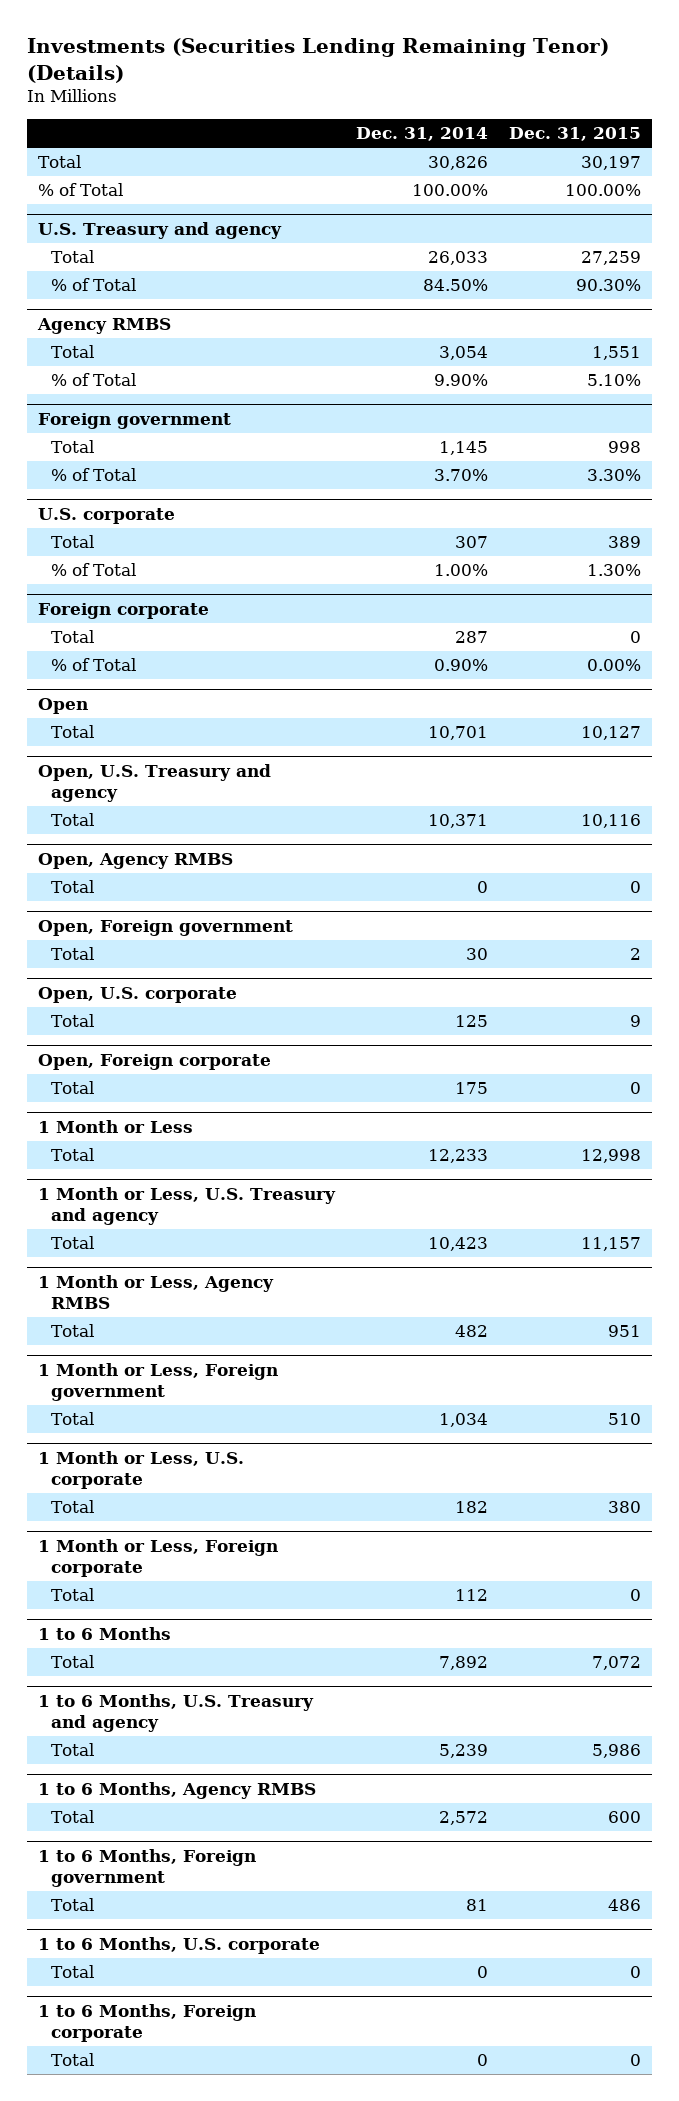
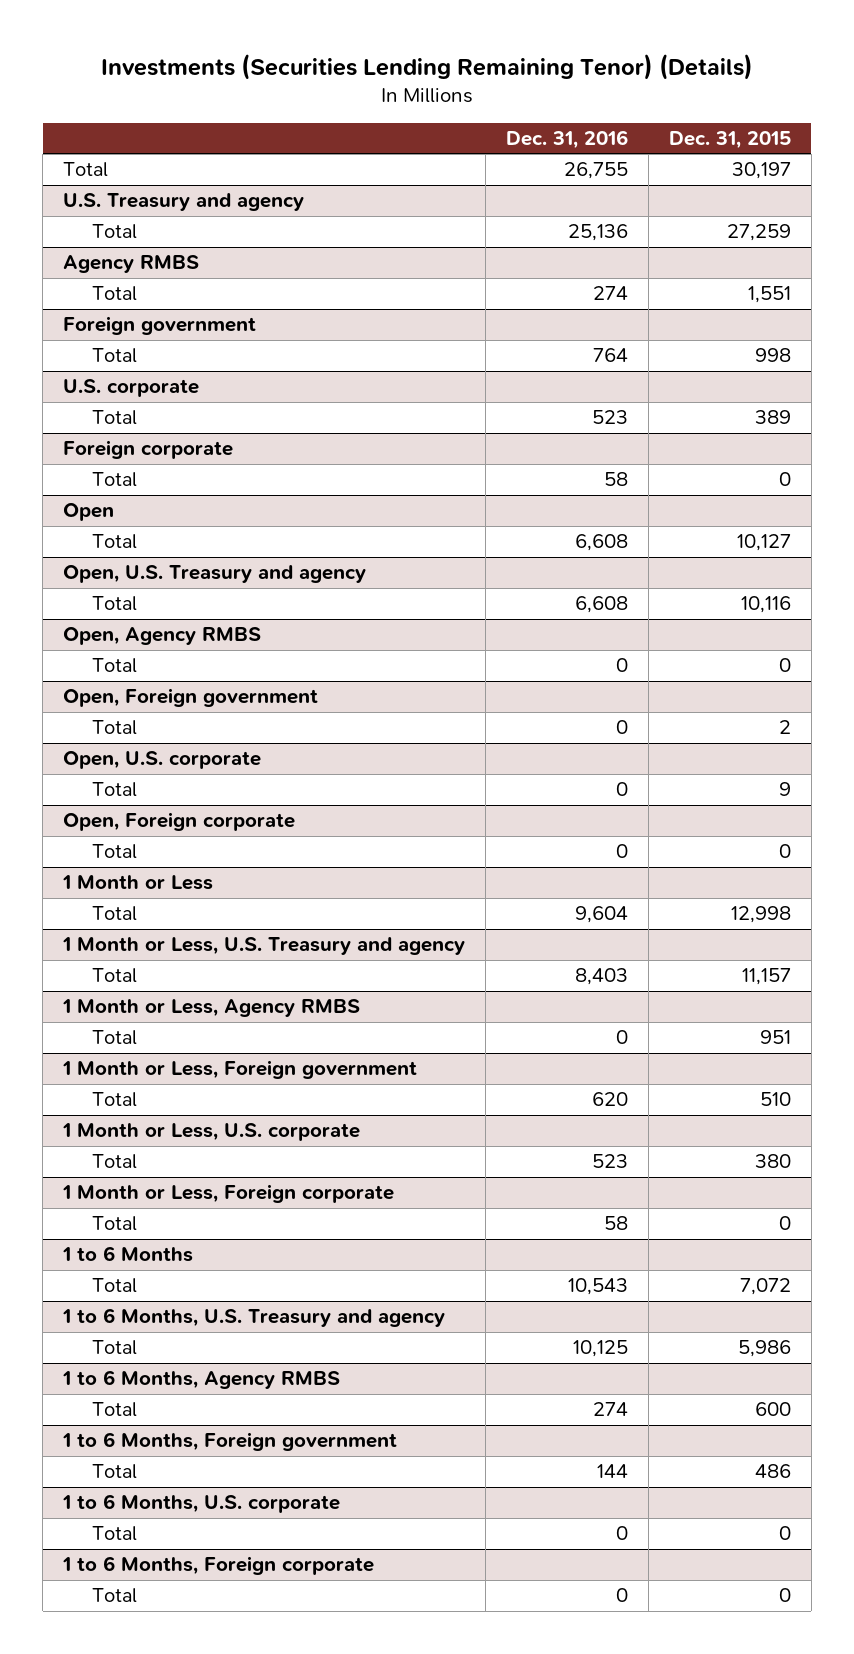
- | Dec. 31, 2014 | Dec. 31, 2015
+ | Dec. 31, 2016 | Dec. 31, 2015
- % of Total | 100.00% | 100.00%
@ U.S. Treasury and agency
- % of Total | 84.50% | 90.30%
@ Agency RMBS
- % of Total | 9.90% | 5.10%
@ Foreign government
- % of Total | 3.70% | 3.30%
@ U.S. corporate
- % of Total | 1.00% | 1.30%
@ Foreign corporate
- % of Total | 0.90% | 0.00%

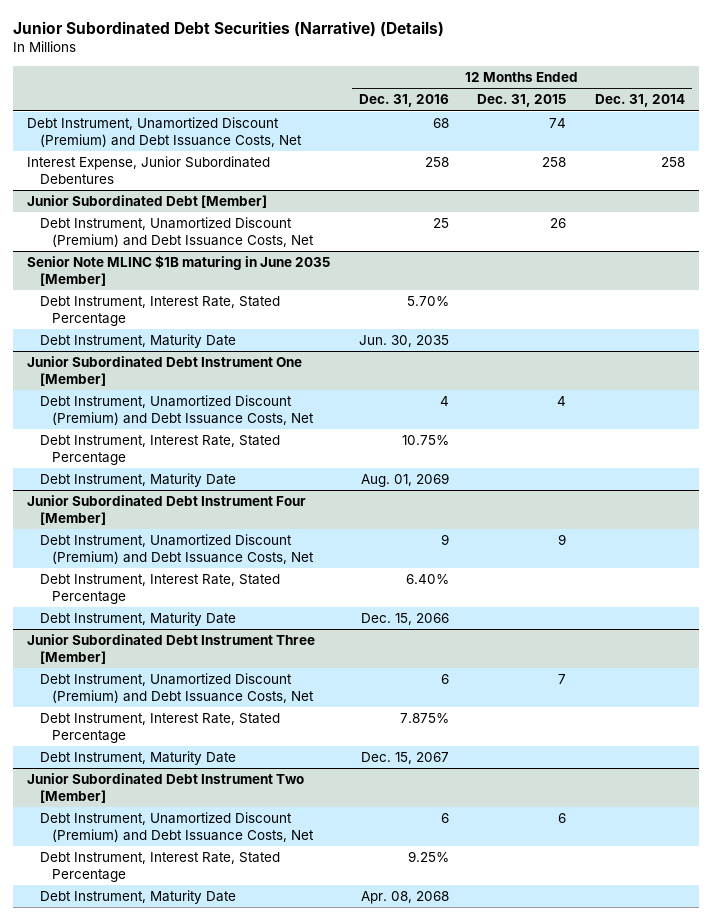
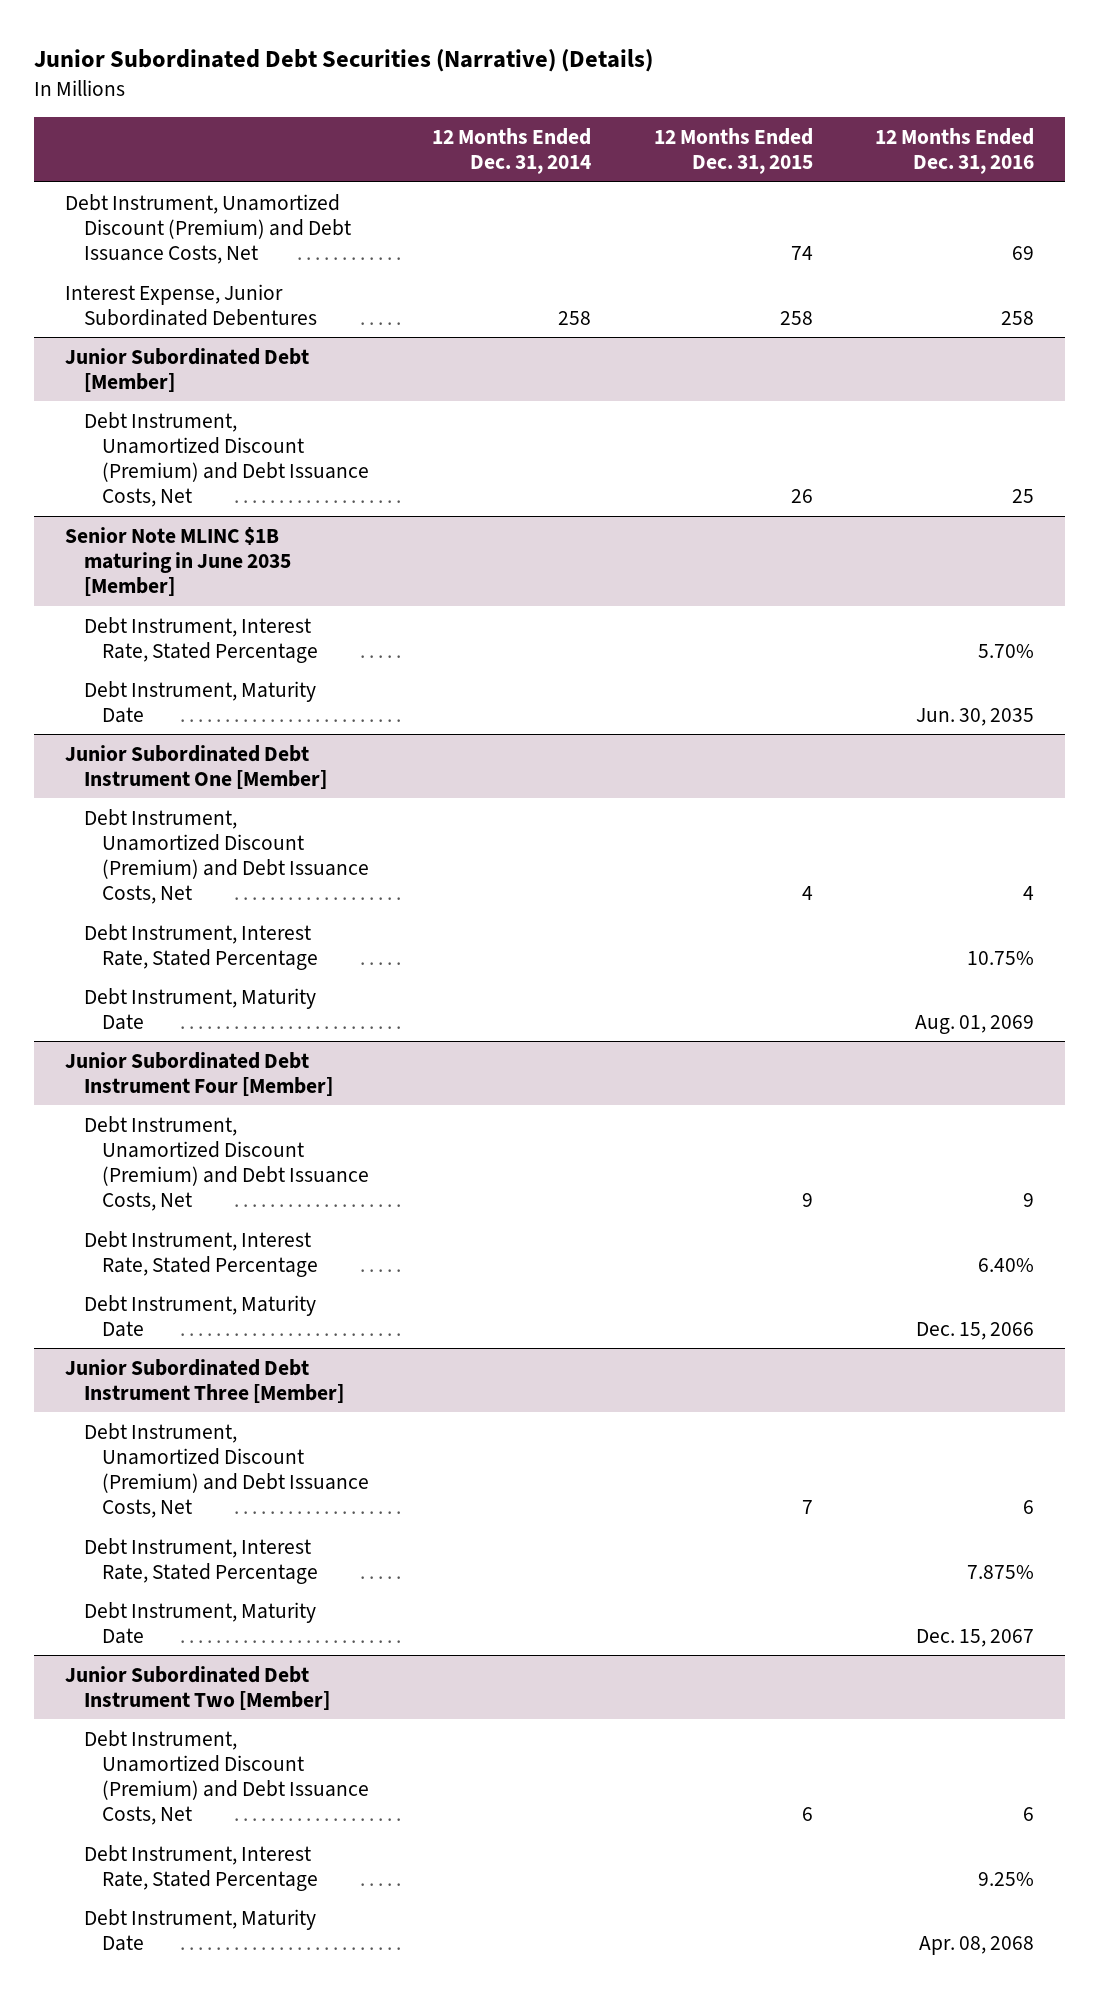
- | 12 Months Ended Dec. 31, 2016 | 12 Months Ended Dec. 31, 2015 | 12 Months Ended Dec. 31, 2014
+ | 12 Months Ended Dec. 31, 2014 | 12 Months Ended Dec. 31, 2015 | 12 Months Ended Dec. 31, 2016
- Debt Instrument, Unamortized Discount (Premium) and Debt Issuance Costs, Net | 68 | 74 |
+ Debt Instrument, Unamortized Discount (Premium) and Debt Issuance Costs, Net | | 74 | 69

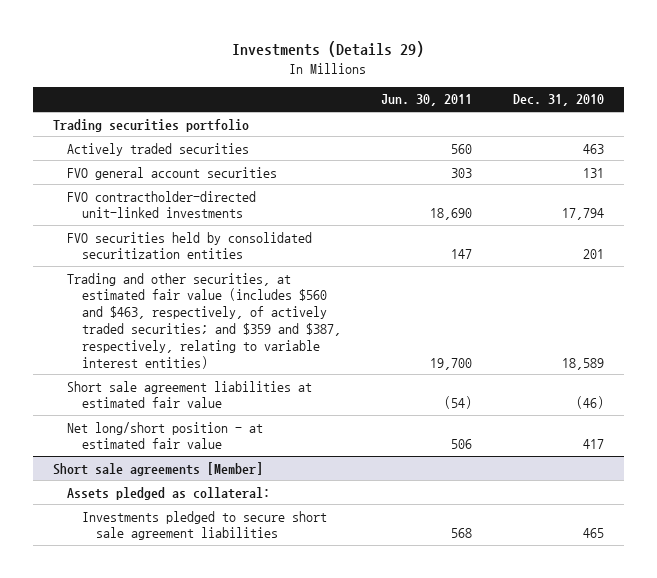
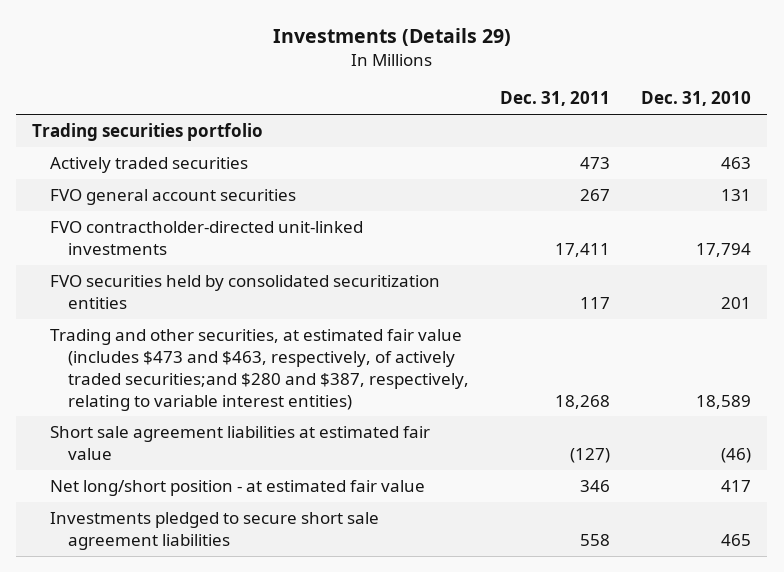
- | Jun. 30, 2011 | Dec. 31, 2010
+ | Dec. 31, 2011 | Dec. 31, 2010
- Trading and other securities, at estimated fair value (includes $560 and $463, respectively, of actively traded securities; and $359 and $387, respectively, relating to variable interest entities) | 19,700 | 18,589
+ Trading and other securities, at estimated fair value (includes $473 and $463, respectively, of actively traded securities;and $280 and $387, respectively, relating to variable interest entities) | 18,268 | 18,589
- Short sale agreements [Member]
- Assets pledged as collateral:

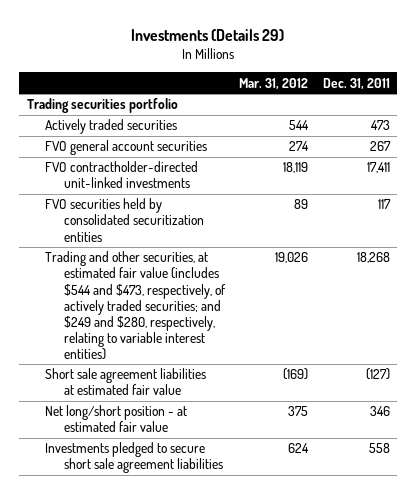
- | Dec. 31, 2011 | Dec. 31, 2010
+ | Mar. 31, 2012 | Dec. 31, 2011
- Trading and other securities, at estimated fair value (includes $473 and $463, respectively, of actively traded securities;and $280 and $387, respectively, relating to variable interest entities) | 18,268 | 18,589
+ Trading and other securities, at estimated fair value (includes $544 and $473, respectively, of actively traded securities; and $249 and $280, respectively, relating to variable interest entities) | 19,026 | 18,268

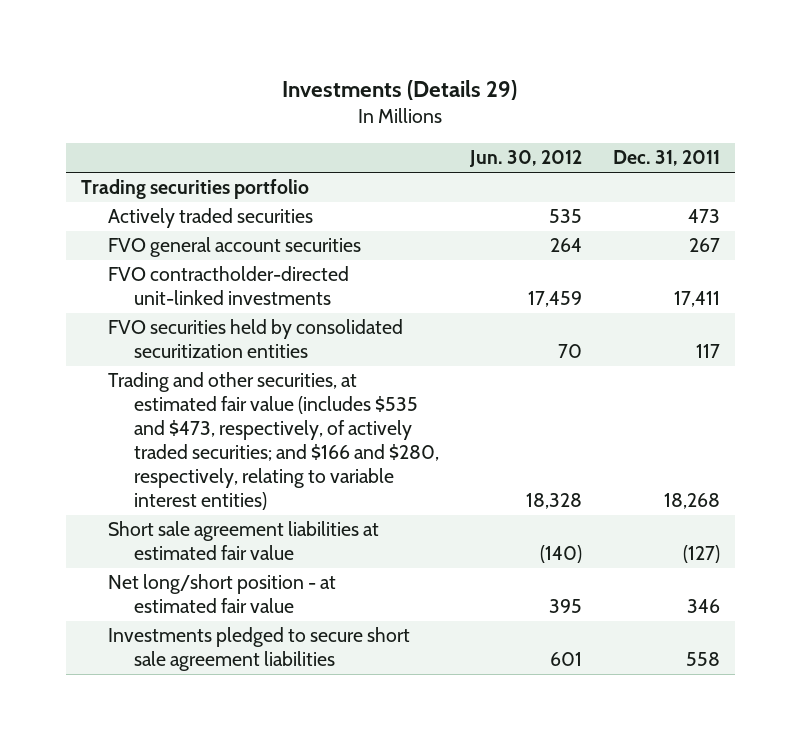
- | Mar. 31, 2012 | Dec. 31, 2011
+ | Jun. 30, 2012 | Dec. 31, 2011
- Trading and other securities, at estimated fair value (includes $544 and $473, respectively, of actively traded securities; and $249 and $280, respectively, relating to variable interest entities) | 19,026 | 18,268
+ Trading and other securities, at estimated fair value (includes $535 and $473, respectively, of actively traded securities; and $166 and $280, respectively, relating to variable interest entities) | 18,328 | 18,268

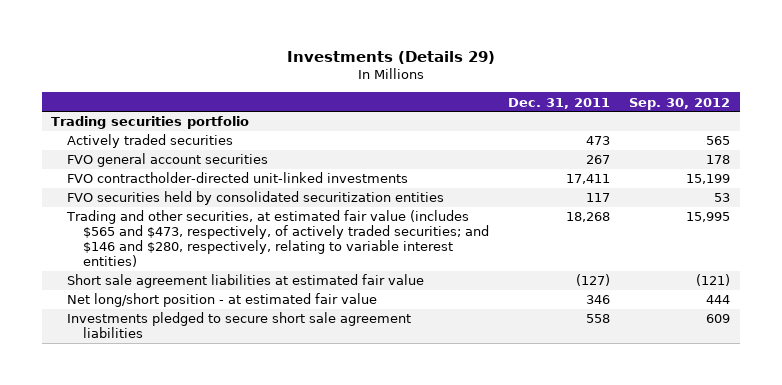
- | Jun. 30, 2012 | Dec. 31, 2011
+ | Dec. 31, 2011 | Sep. 30, 2012
- Trading and other securities, at estimated fair value (includes $535 and $473, respectively, of actively traded securities; and $166 and $280, respectively, relating to variable interest entities) | 18,328 | 18,268
+ Trading and other securities, at estimated fair value (includes $565 and $473, respectively, of actively traded securities; and $146 and $280, respectively, relating to variable interest entities) | 18,268 | 15,995

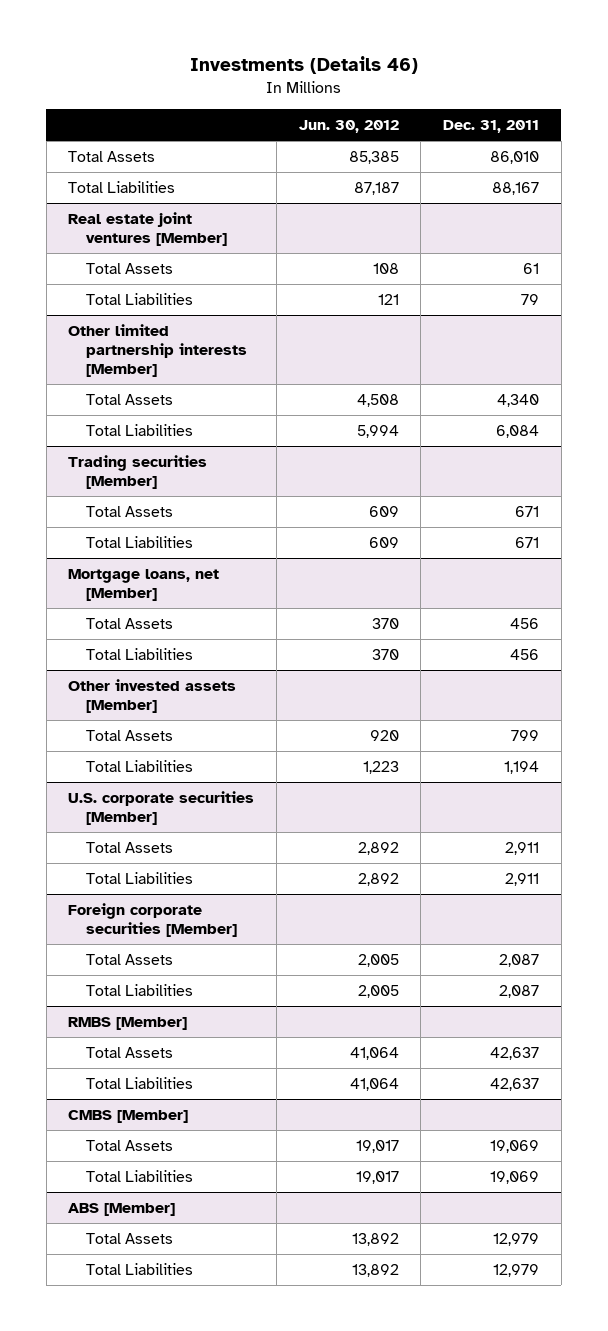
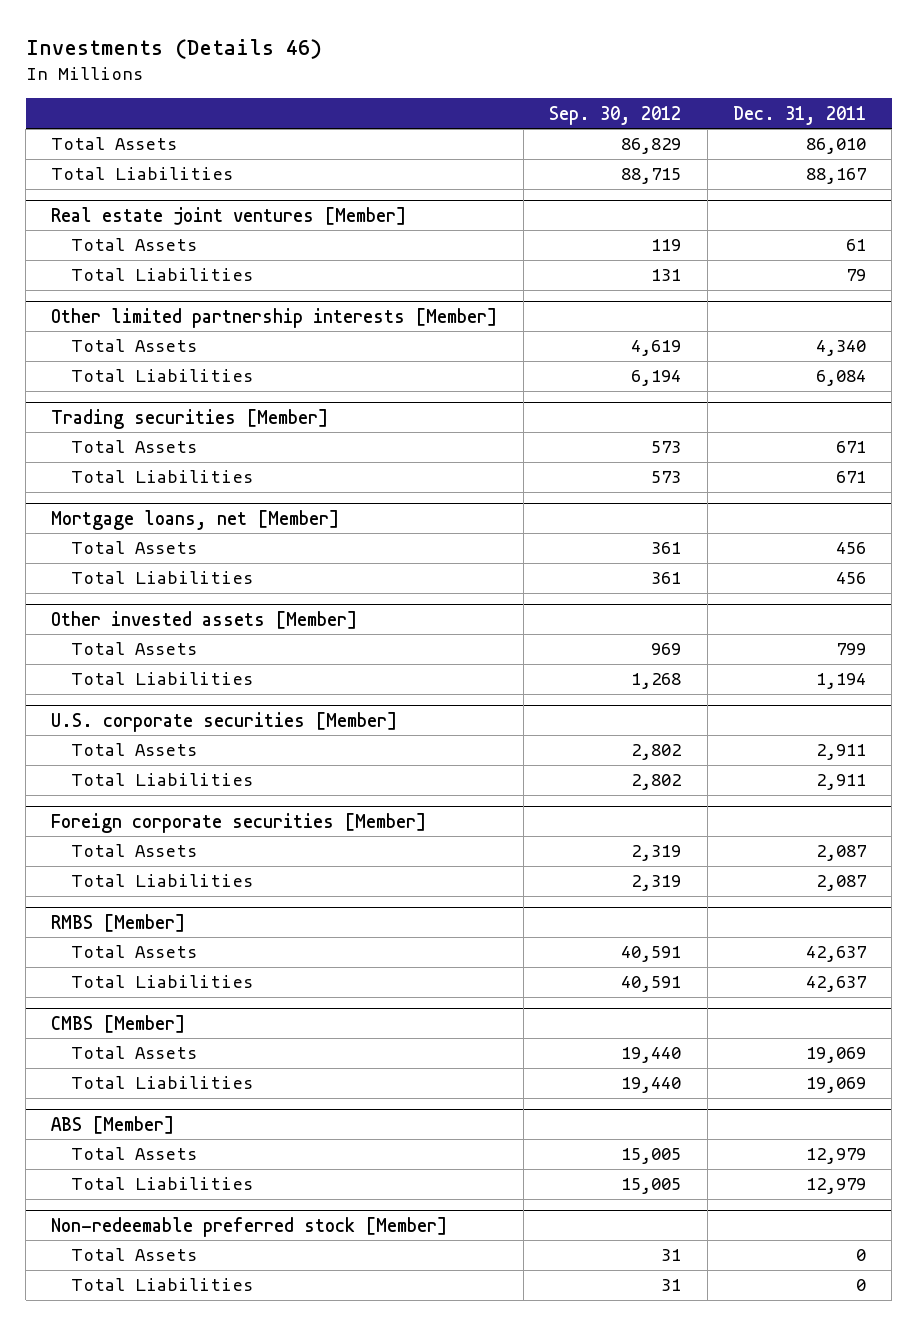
- | Jun. 30, 2012 | Dec. 31, 2011
+ | Sep. 30, 2012 | Dec. 31, 2011
+ Non-redeemable preferred stock [Member]
+ Total Assets | 31 | 0
+ Total Liabilities | 31 | 0

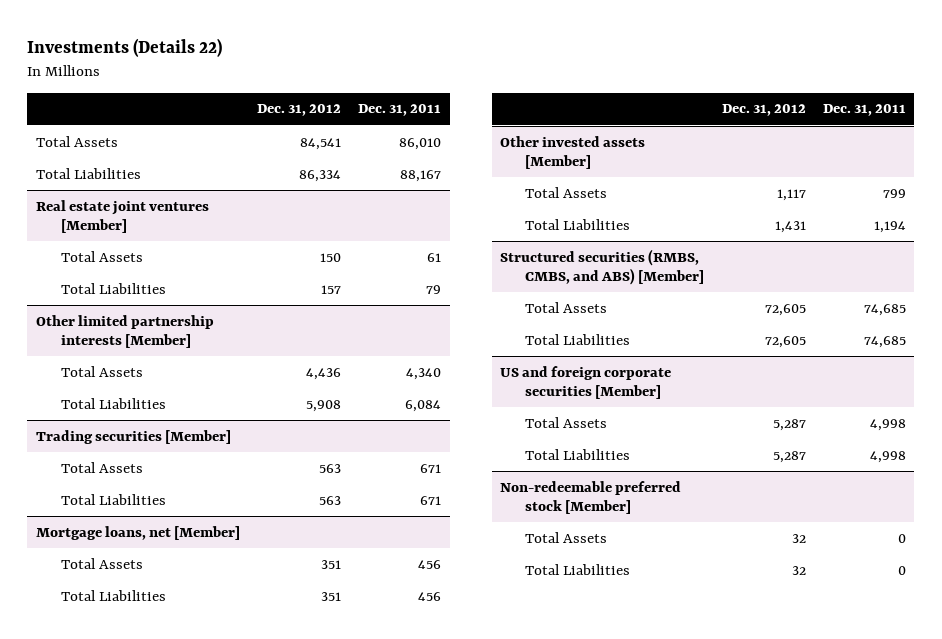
- Investments (Details 46)
+ Investments (Details 22)
- | Sep. 30, 2012 | Dec. 31, 2011
+ | Dec. 31, 2012 | Dec. 31, 2011
- U.S. corporate securities [Member]
- Total Assets | 2,802 | 2,911
- Total Liabilities | 2,802 | 2,911
- Foreign corporate securities [Member]
- Total Assets | 2,319 | 2,087
- Total Liabilities | 2,319 | 2,087
- RMBS [Member]
- Total Assets | 40,591 | 42,637
- Total Liabilities | 40,591 | 42,637
- CMBS [Member]
- Total Assets | 19,440 | 19,069
- Total Liabilities | 19,440 | 19,069
- ABS [Member]
- Total Assets | 15,005 | 12,979
- Total Liabilities | 15,005 | 12,979
+ Structured securities (RMBS, CMBS, and ABS) [Member]
+ Total Assets | 72,605 | 74,685
+ Total Liabilities | 72,605 | 74,685
+ US and foreign corporate securities [Member]
+ Total Assets | 5,287 | 4,998
+ Total Liabilities | 5,287 | 4,998

